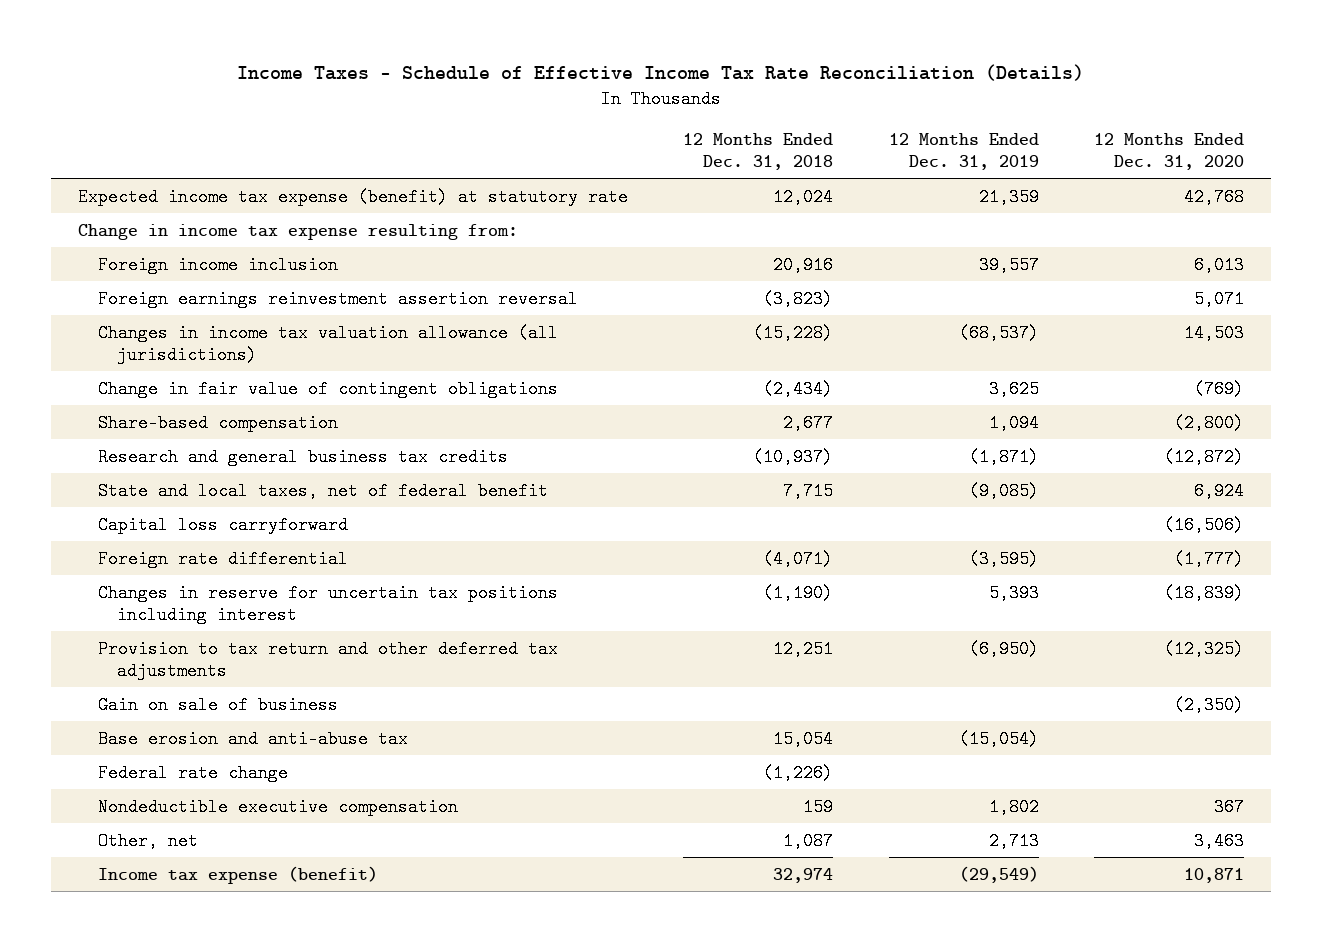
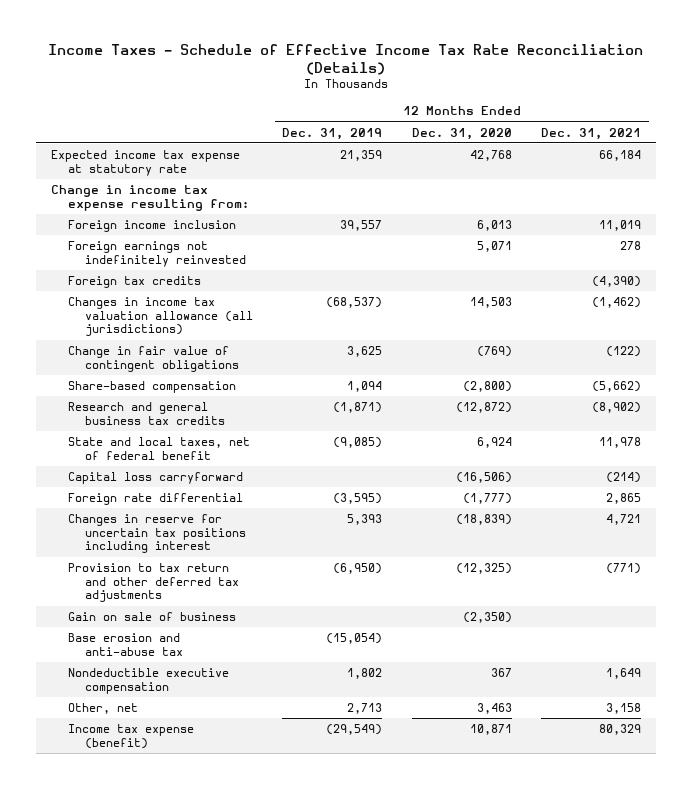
- | 12 Months Ended Dec. 31, 2018 | 12 Months Ended Dec. 31, 2019 | 12 Months Ended Dec. 31, 2020
+ | 12 Months Ended Dec. 31, 2019 | 12 Months Ended Dec. 31, 2020 | 12 Months Ended Dec. 31, 2021
- Expected income tax expense (benefit) at statutory rate | 12,024 | 21,359 | 42,768
+ Expected income tax expense at statutory rate | 21,359 | 42,768 | 66,184
- Foreign earnings reinvestment assertion reversal | (3,823) | | 5,071
+ Foreign earnings not indefinitely reinvested | | 5,071 | 278
+ Foreign tax credits | | | (4,390)
- Federal rate change | (1,226) | |

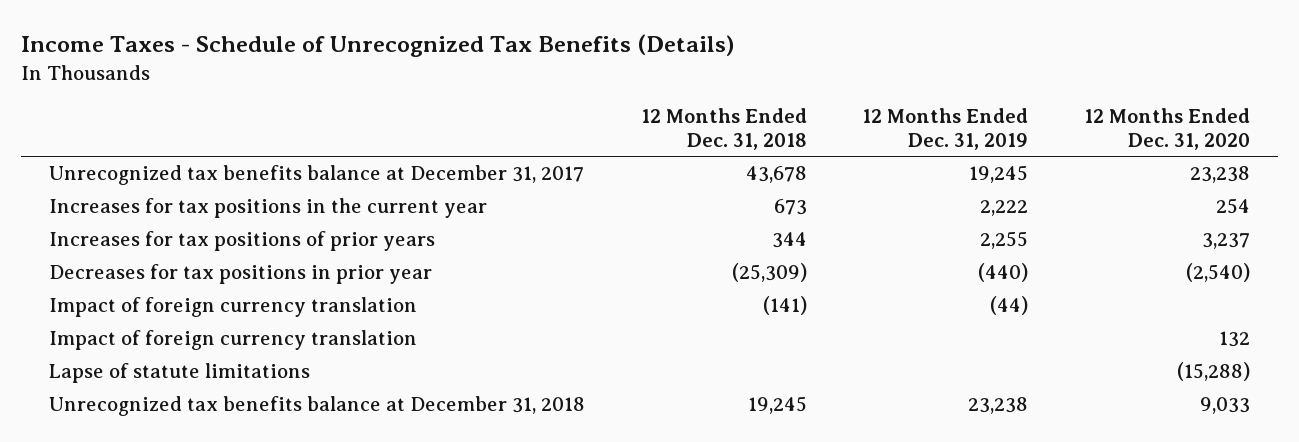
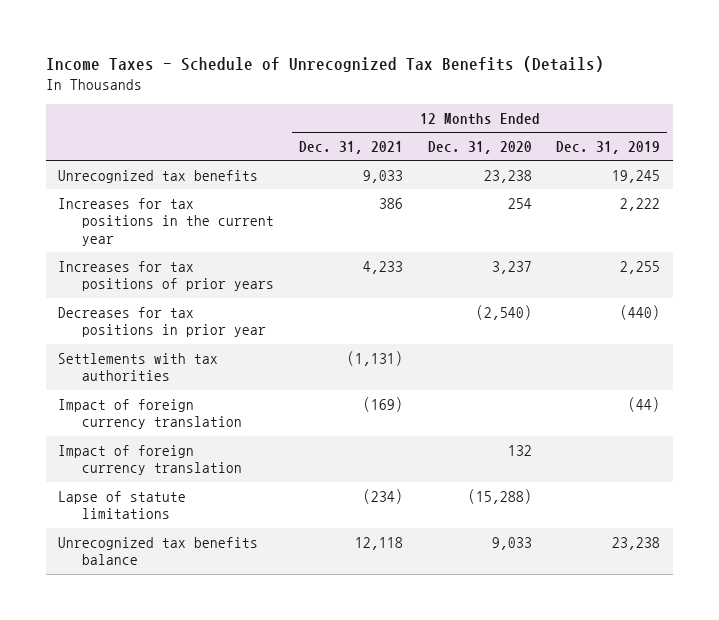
- | 12 Months Ended Dec. 31, 2018 | 12 Months Ended Dec. 31, 2019 | 12 Months Ended Dec. 31, 2020
+ | 12 Months Ended Dec. 31, 2021 | 12 Months Ended Dec. 31, 2020 | 12 Months Ended Dec. 31, 2019
- Unrecognized tax benefits balance at December 31, 2017 | 43,678 | 19,245 | 23,238
+ Unrecognized tax benefits | 9,033 | 23,238 | 19,245
+ Settlements with tax authorities | (1,131) | |
- Unrecognized tax benefits balance at December 31, 2018 | 19,245 | 23,238 | 9,033
+ Unrecognized tax benefits balance | 12,118 | 9,033 | 23,238

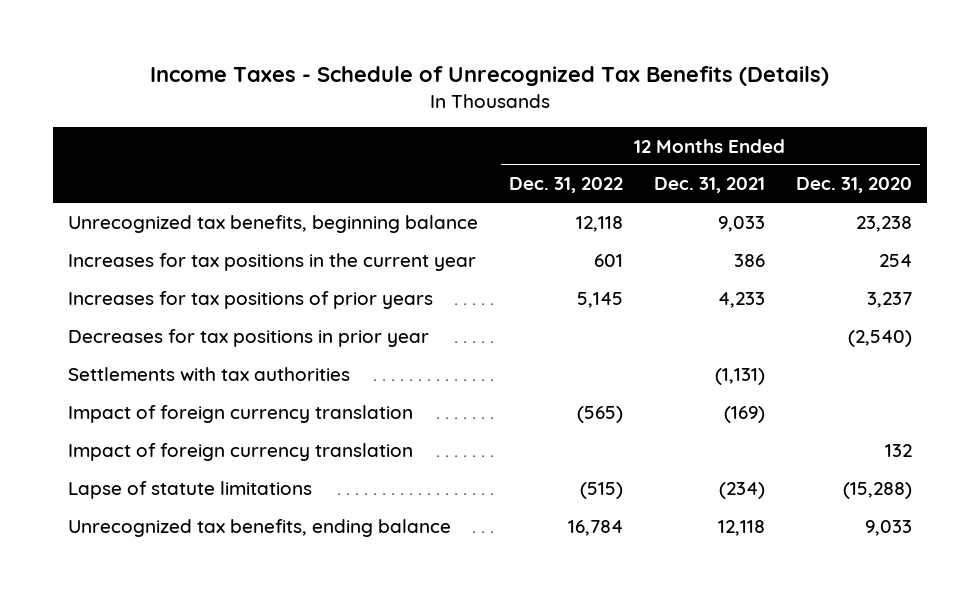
- | 12 Months Ended Dec. 31, 2021 | 12 Months Ended Dec. 31, 2020 | 12 Months Ended Dec. 31, 2019
+ | 12 Months Ended Dec. 31, 2022 | 12 Months Ended Dec. 31, 2021 | 12 Months Ended Dec. 31, 2020
- Unrecognized tax benefits | 9,033 | 23,238 | 19,245
+ Unrecognized tax benefits, beginning balance | 12,118 | 9,033 | 23,238
- Unrecognized tax benefits balance | 12,118 | 9,033 | 23,238
+ Unrecognized tax benefits, ending balance | 16,784 | 12,118 | 9,033

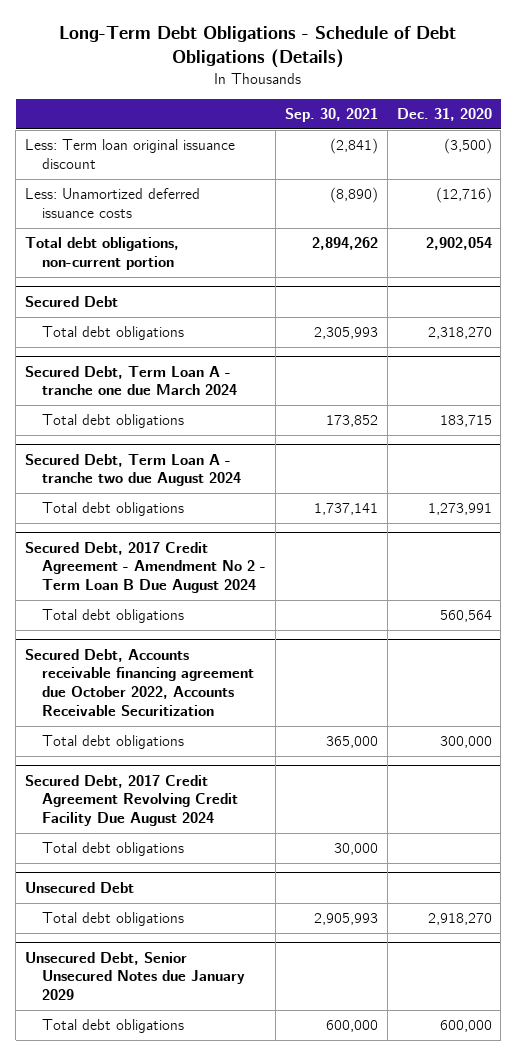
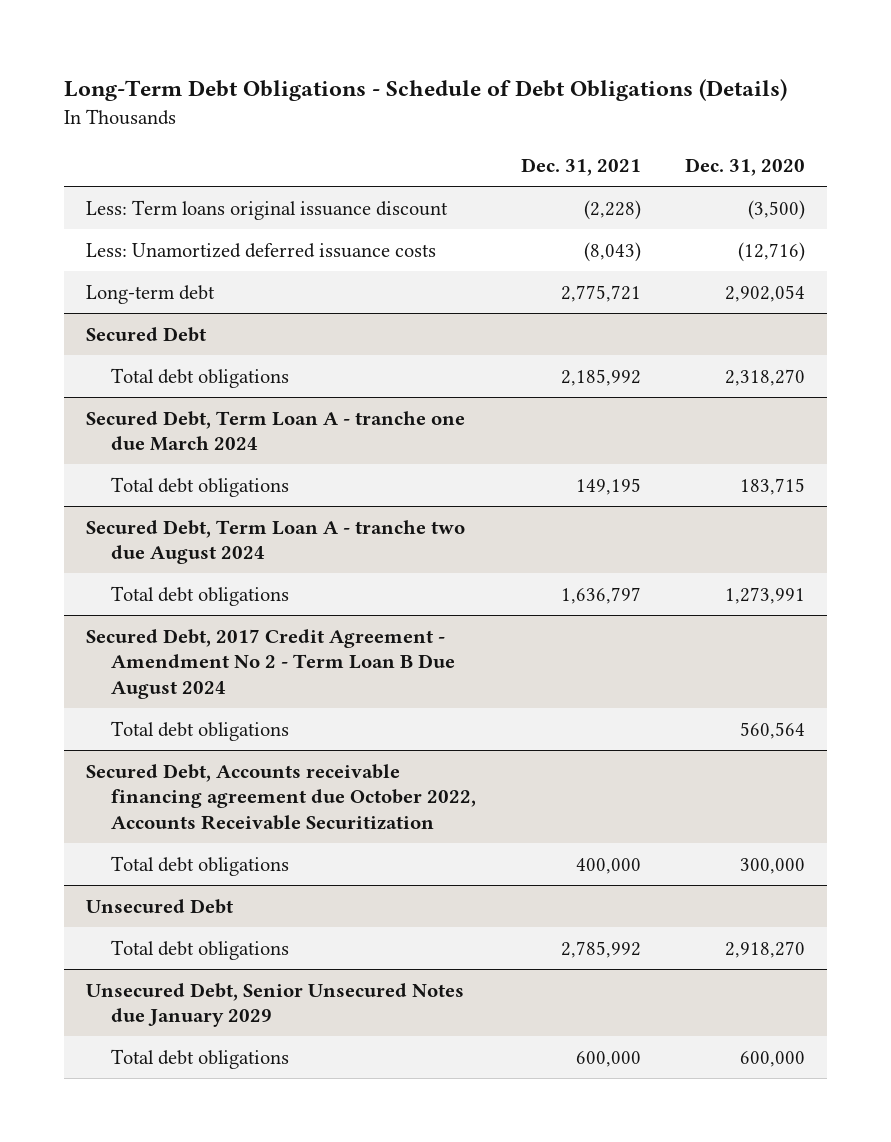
- | Sep. 30, 2021 | Dec. 31, 2020
+ | Dec. 31, 2021 | Dec. 31, 2020
- Less: Term loan original issuance discount | (2,841) | (3,500)
+ Less: Term loans original issuance discount | (2,228) | (3,500)
- Total debt obligations, non-current portion | 2,894,262 | 2,902,054
+ Long-term debt | 2,775,721 | 2,902,054
- Secured Debt, 2017 Credit Agreement Revolving Credit Facility Due August 2024
- Total debt obligations | 30,000 |

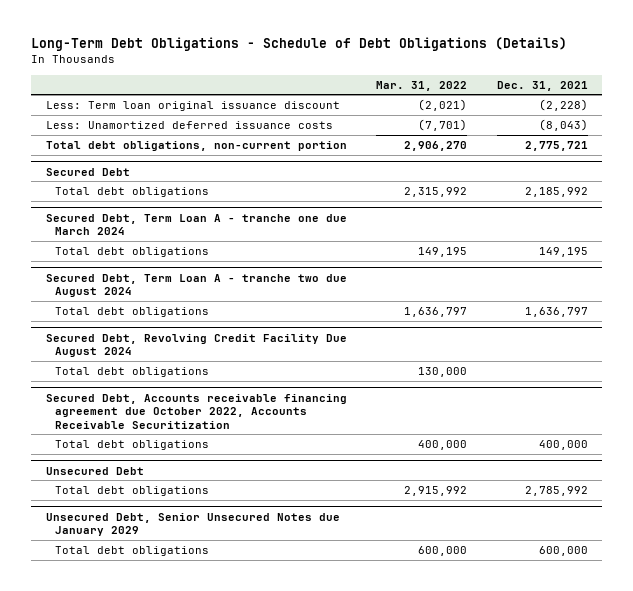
- | Dec. 31, 2021 | Dec. 31, 2020
+ | Mar. 31, 2022 | Dec. 31, 2021
- Less: Term loans original issuance discount | (2,228) | (3,500)
+ Less: Term loan original issuance discount | (2,021) | (2,228)
- Long-term debt | 2,775,721 | 2,902,054
+ Total debt obligations, non-current portion | 2,906,270 | 2,775,721
- Secured Debt, 2017 Credit Agreement - Amendment No 2 - Term Loan B Due August 2024
+ Secured Debt, Revolving Credit Facility Due August 2024

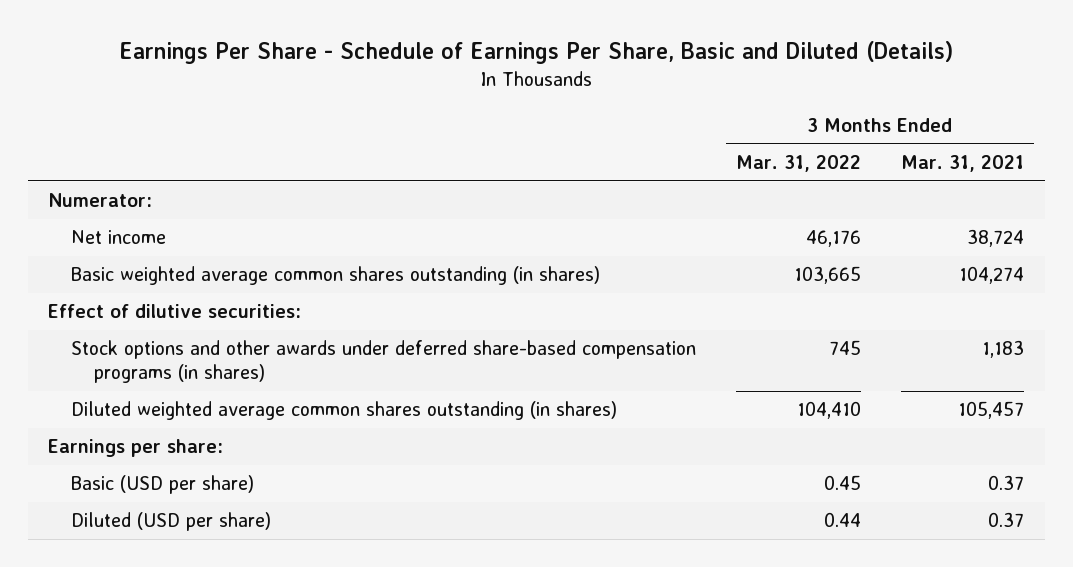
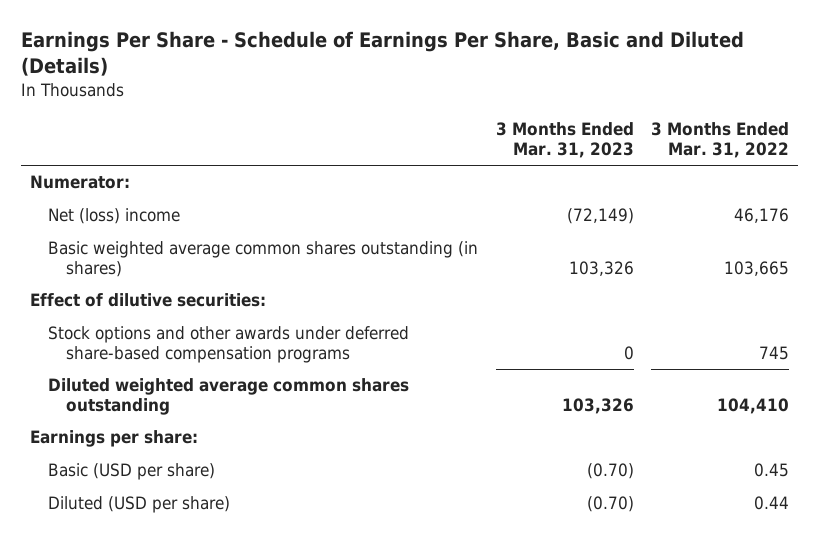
- | 3 Months Ended Mar. 31, 2022 | 3 Months Ended Mar. 31, 2021
+ | 3 Months Ended Mar. 31, 2023 | 3 Months Ended Mar. 31, 2022
- Net income | 46,176 | 38,724
+ Net (loss) income | (72,149) | 46,176
- Stock options and other awards under deferred share-based compensation programs (in shares) | 745 | 1,183
- Diluted weighted average common shares outstanding (in shares) | 104,410 | 105,457
+ Stock options and other awards under deferred share-based compensation programs | 0 | 745
+ Diluted weighted average common shares outstanding | 103,326 | 104,410

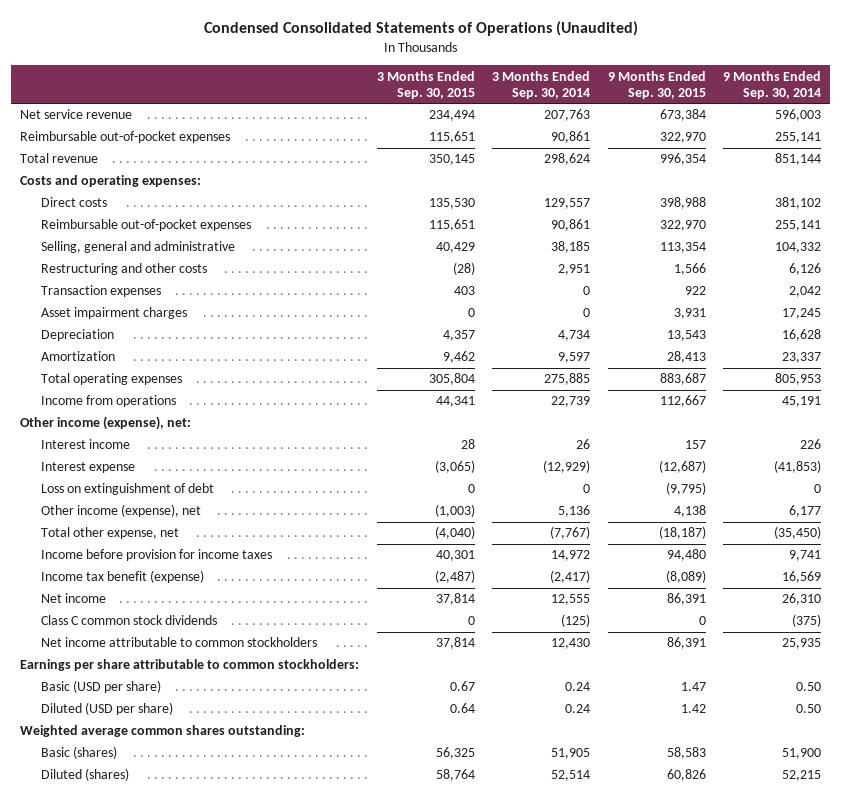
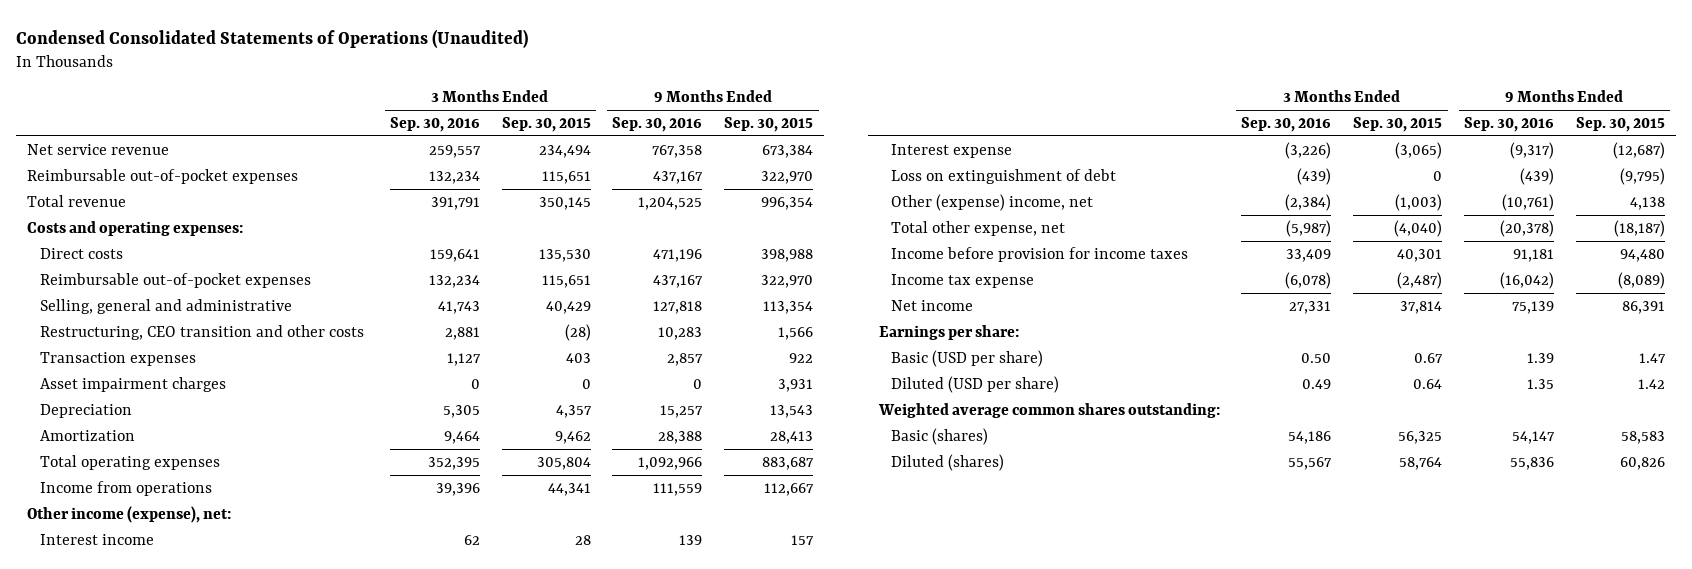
- | 3 Months Ended Sep. 30, 2015 | 3 Months Ended Sep. 30, 2014 | 9 Months Ended Sep. 30, 2015 | 9 Months Ended Sep. 30, 2014
+ | 3 Months Ended Sep. 30, 2016 | 3 Months Ended Sep. 30, 2015 | 9 Months Ended Sep. 30, 2016 | 9 Months Ended Sep. 30, 2015
- Restructuring and other costs | (28) | 2,951 | 1,566 | 6,126
+ Restructuring, CEO transition and other costs | 2,881 | (28) | 10,283 | 1,566
- Other income (expense), net | (1,003) | 5,136 | 4,138 | 6,177
+ Other (expense) income, net | (2,384) | (1,003) | (10,761) | 4,138
- Income tax benefit (expense) | (2,487) | (2,417) | (8,089) | 16,569
+ Income tax expense | (6,078) | (2,487) | (16,042) | (8,089)
- Class C common stock dividends | 0 | (125) | 0 | (375)
- Net income attributable to common stockholders | 37,814 | 12,430 | 86,391 | 25,935
- Earnings per share attributable to common stockholders:
+ Earnings per share:

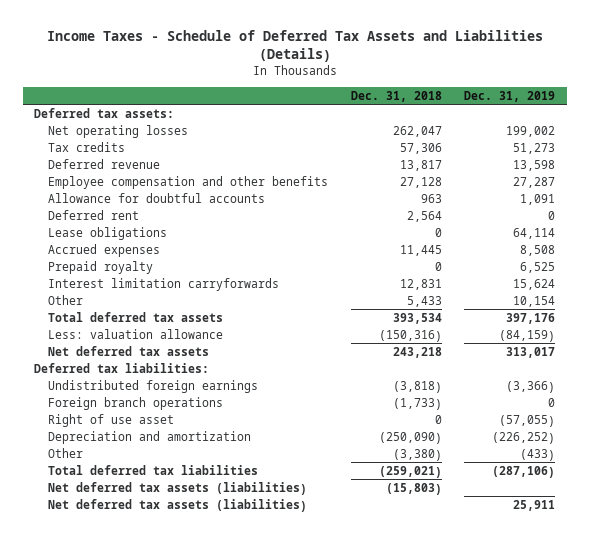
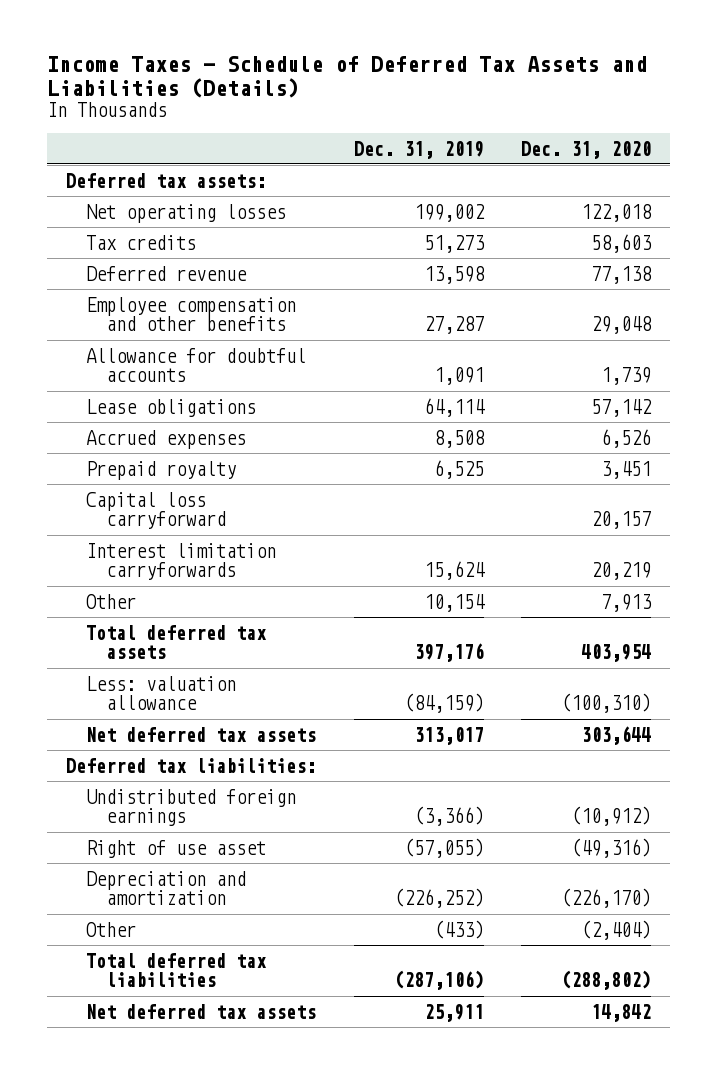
- | Dec. 31, 2018 | Dec. 31, 2019
+ | Dec. 31, 2019 | Dec. 31, 2020
- Deferred rent | 2,564 | 0
+ Capital loss carryforward | | 20,157
- Foreign branch operations | (1,733) | 0
- Net deferred tax assets (liabilities) | (15,803) |
- Net deferred tax assets (liabilities) | | 25,911
+ Net deferred tax assets | 25,911 | 14,842

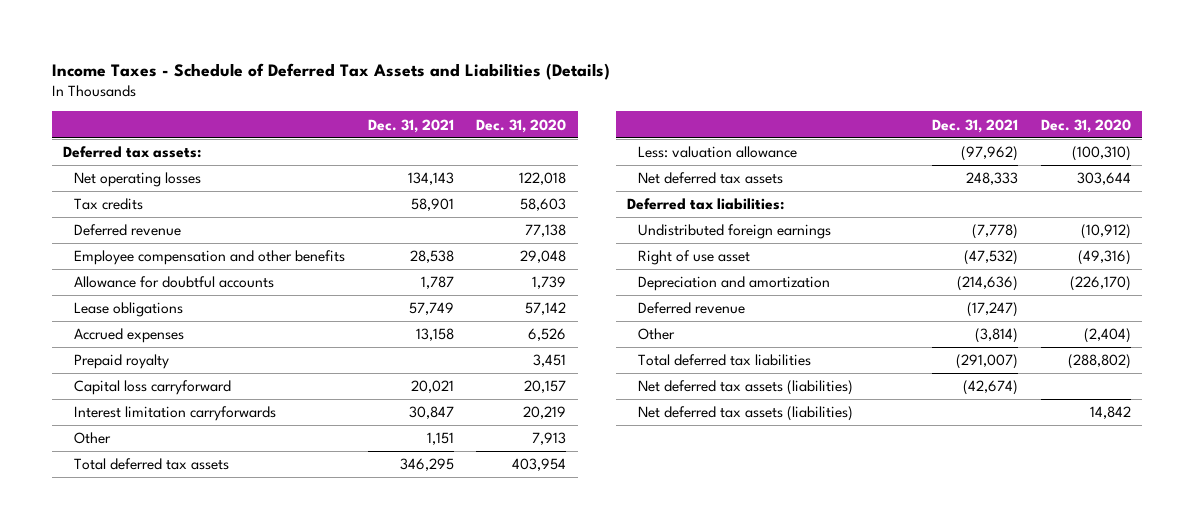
- | Dec. 31, 2019 | Dec. 31, 2020
+ | Dec. 31, 2021 | Dec. 31, 2020
+ Deferred revenue | (17,247) |
- Net deferred tax assets | 25,911 | 14,842
+ Net deferred tax assets (liabilities) | (42,674) |
+ Net deferred tax assets (liabilities) | | 14,842

